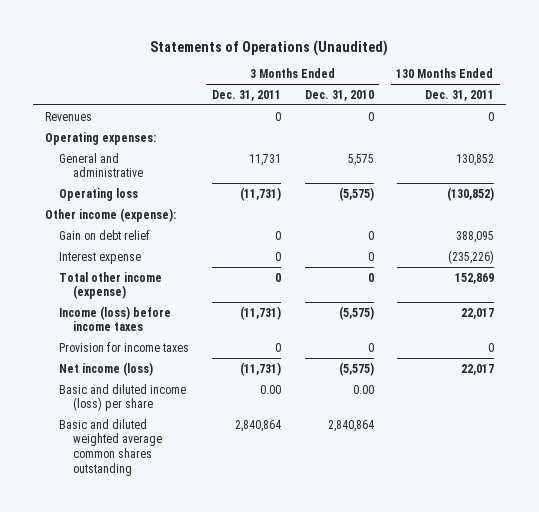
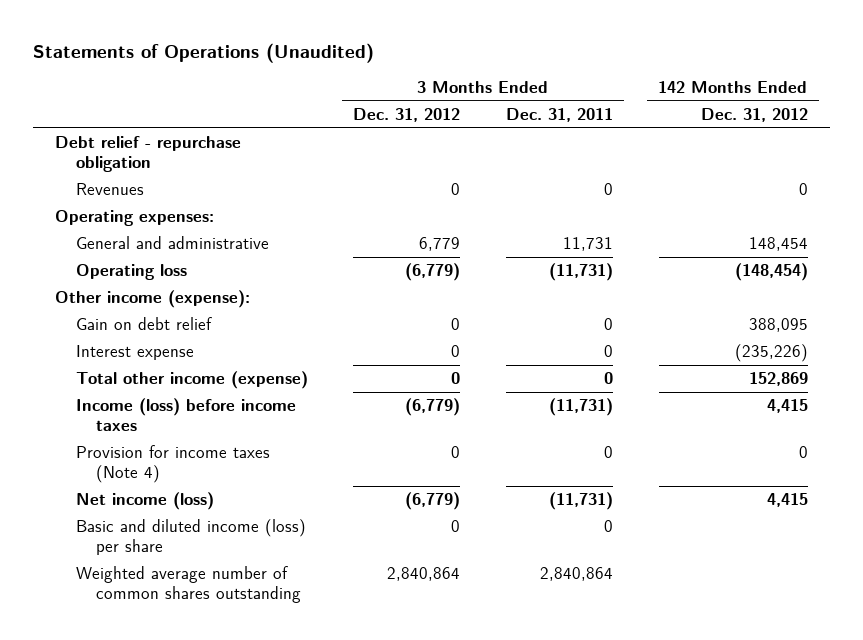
- | 3 Months Ended Dec. 31, 2011 | 3 Months Ended Dec. 31, 2010 | 130 Months Ended Dec. 31, 2011
+ | 3 Months Ended Dec. 31, 2012 | 3 Months Ended Dec. 31, 2011 | 142 Months Ended Dec. 31, 2012
+ Debt relief - repurchase obligation
- Provision for income taxes | 0 | 0 | 0
+ Provision for income taxes (Note 4) | 0 | 0 | 0
- Basic and diluted income (loss) per share | 0.00 | 0.00 |
- Basic and diluted weighted average common shares outstanding | 2,840,864 | 2,840,864 |
+ Basic and diluted income (loss) per share | 0 | 0 |
+ Weighted average number of common shares outstanding | 2,840,864 | 2,840,864 |

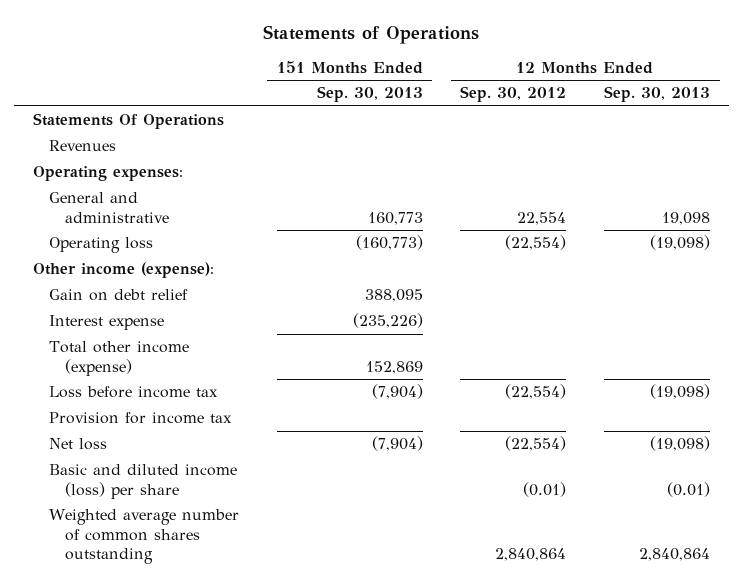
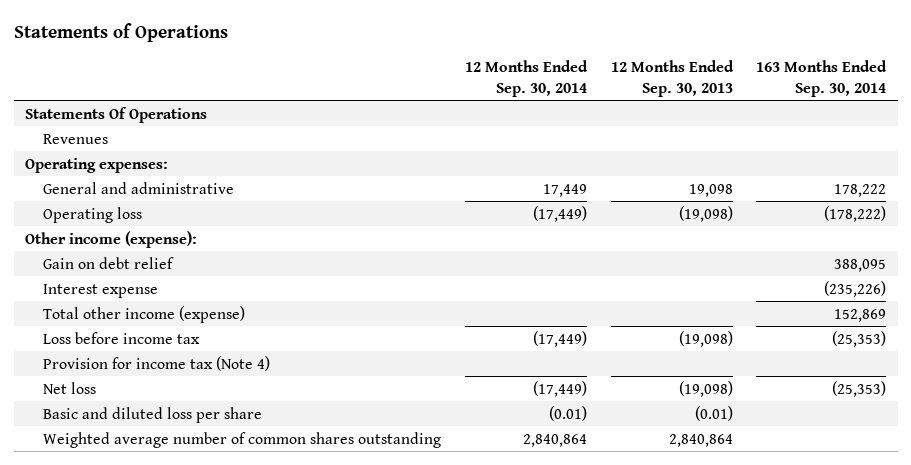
- | 151 Months Ended Sep. 30, 2013 | 12 Months Ended Sep. 30, 2012 | 12 Months Ended Sep. 30, 2013
+ | 12 Months Ended Sep. 30, 2014 | 12 Months Ended Sep. 30, 2013 | 163 Months Ended Sep. 30, 2014
- Provision for income tax
+ Provision for income tax (Note 4)
- Basic and diluted income (loss) per share | | (0.01) | (0.01)
+ Basic and diluted loss per share | (0.01) | (0.01) |

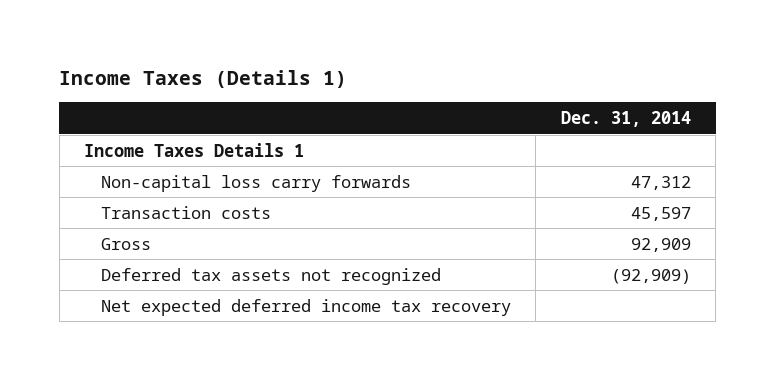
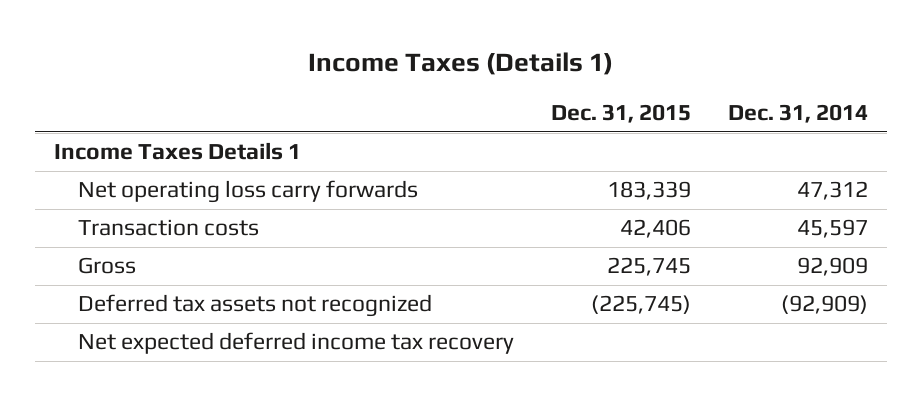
- | Dec. 31, 2014
+ | Dec. 31, 2015 | Dec. 31, 2014
- Non-capital loss carry forwards | 47,312
+ Net operating loss carry forwards | 183,339 | 47,312

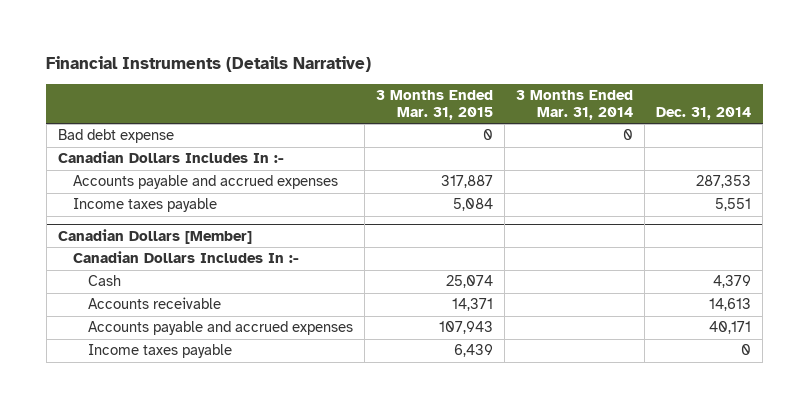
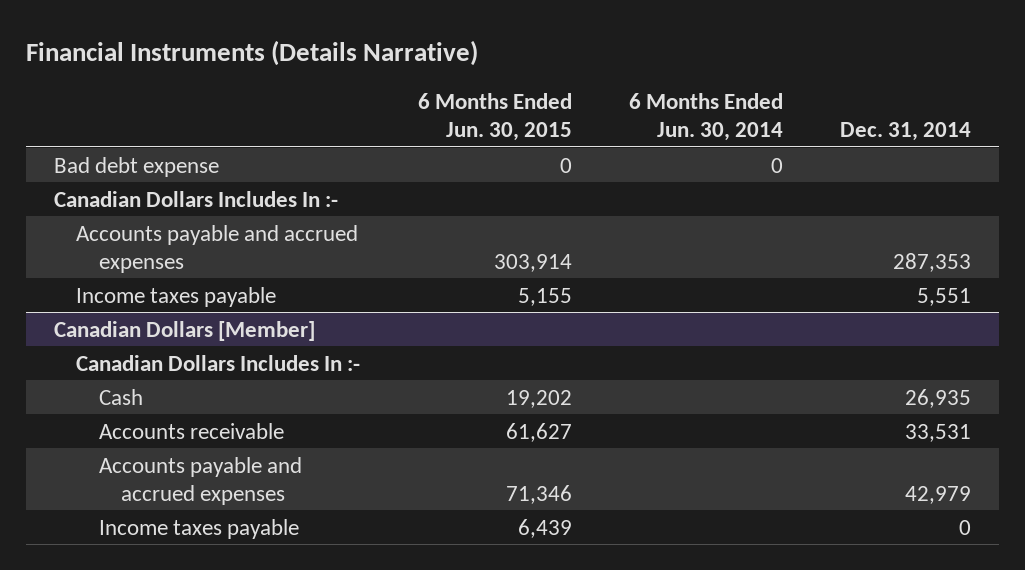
- | 3 Months Ended Mar. 31, 2015 | 3 Months Ended Mar. 31, 2014 | Dec. 31, 2014
+ | 6 Months Ended Jun. 30, 2015 | 6 Months Ended Jun. 30, 2014 | Dec. 31, 2014
@ Canadian Dollars [Member]
- Cash | 25,074 | | 4,379
- Accounts receivable | 14,371 | | 14,613
- Accounts payable and accrued expenses | 107,943 | | 40,171
+ Cash | 19,202 | | 26,935
+ Accounts receivable | 61,627 | | 33,531
+ Accounts payable and accrued expenses | 71,346 | | 42,979

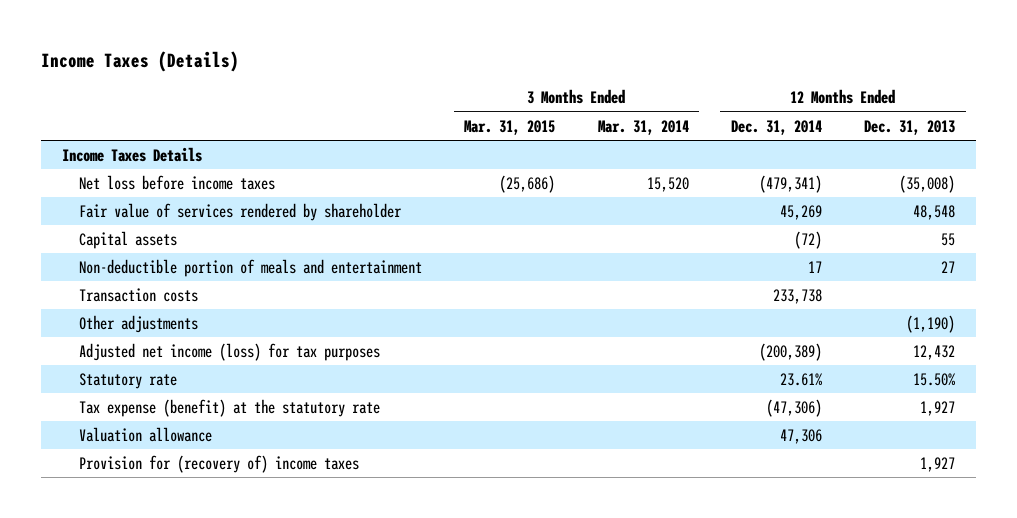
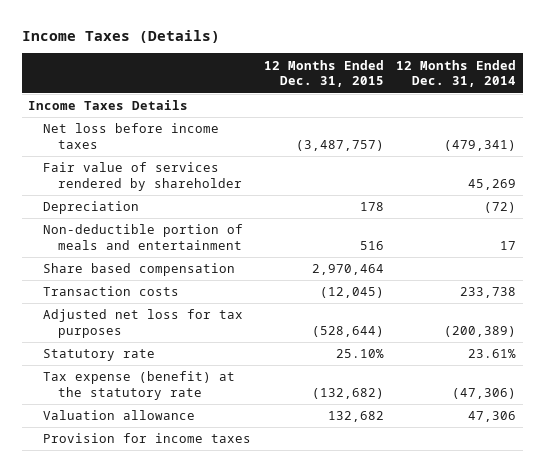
- | 3 Months Ended Mar. 31, 2015 | 3 Months Ended Mar. 31, 2014 | 12 Months Ended Dec. 31, 2014 | 12 Months Ended Dec. 31, 2013
+ | 12 Months Ended Dec. 31, 2015 | 12 Months Ended Dec. 31, 2014
- Capital assets | | | (72) | 55
+ Depreciation | 178 | (72)
+ Share based compensation | 2,970,464 |
- Other adjustments | | | | (1,190)
- Adjusted net income (loss) for tax purposes | | | (200,389) | 12,432
+ Adjusted net loss for tax purposes | (528,644) | (200,389)
- Provision for (recovery of) income taxes | | | | 1,927
+ Provision for income taxes

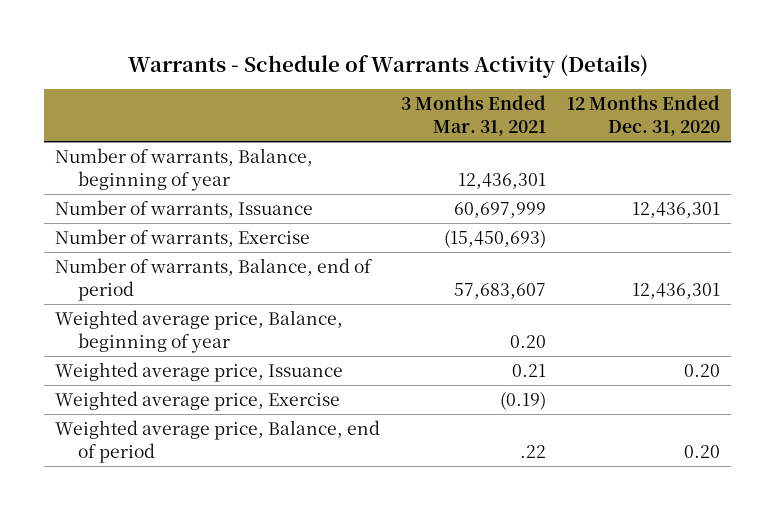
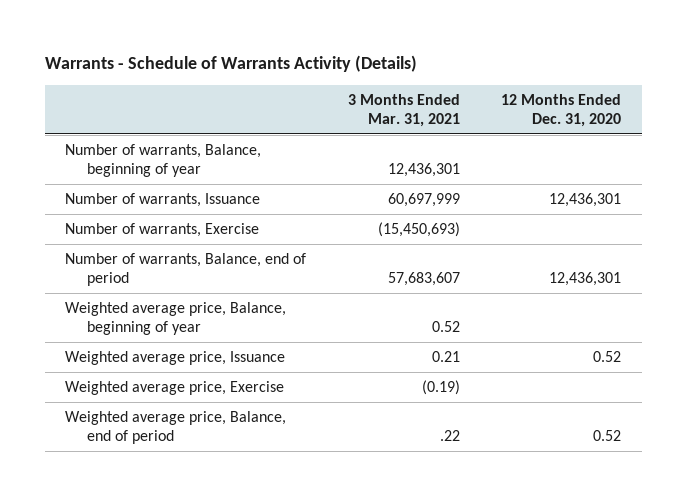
- Weighted average price, Balance, beginning of year | 0.20 |
- Weighted average price, Issuance | 0.21 | 0.20
+ Weighted average price, Balance, beginning of year | 0.52 |
+ Weighted average price, Issuance | 0.21 | 0.52
- Weighted average price, Balance, end of period | .22 | 0.20
+ Weighted average price, Balance, end of period | .22 | 0.52

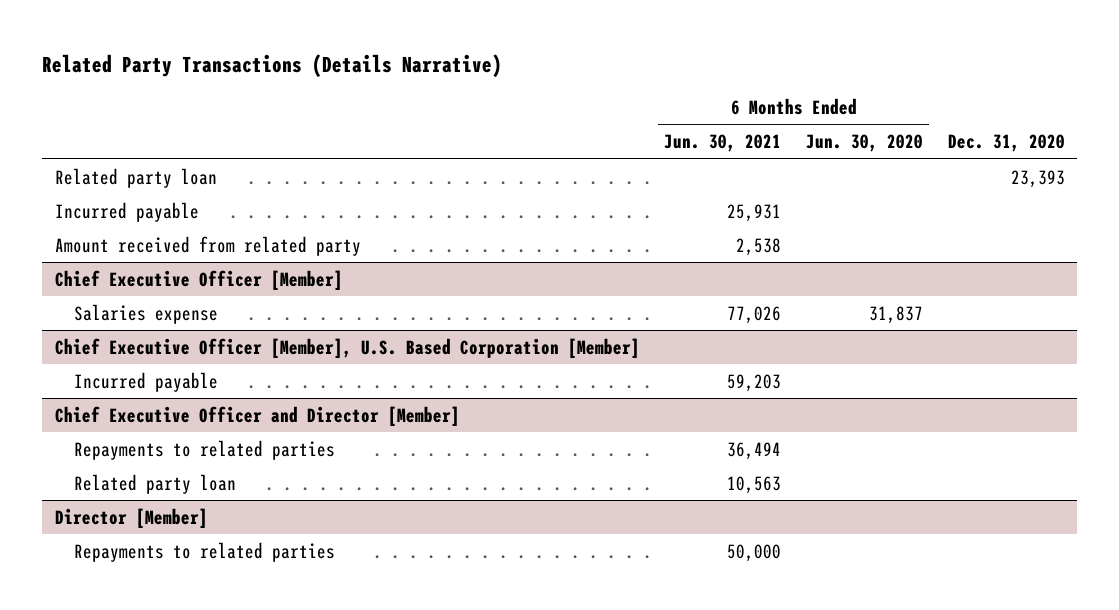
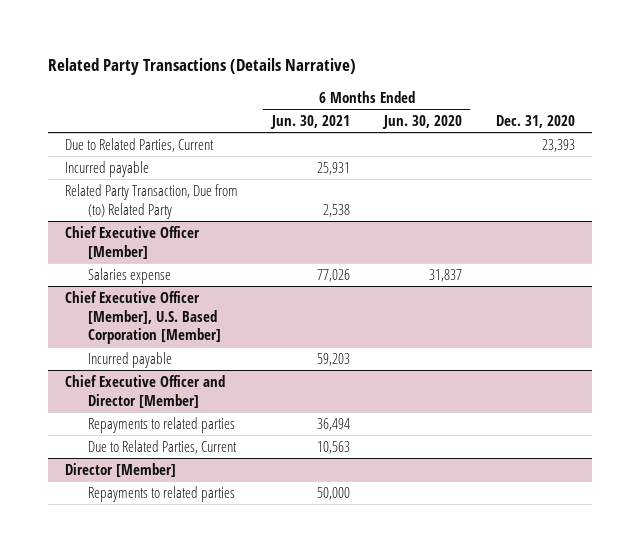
- Related party loan | | | 23,393
+ Due to Related Parties, Current | | | 23,393
- Amount received from related party | 2,538 | |
+ Related Party Transaction, Due from (to) Related Party | 2,538 | |
@ Chief Executive Officer and Director [Member]
- Related party loan | 10,563 | |
+ Due to Related Parties, Current | 10,563 | |

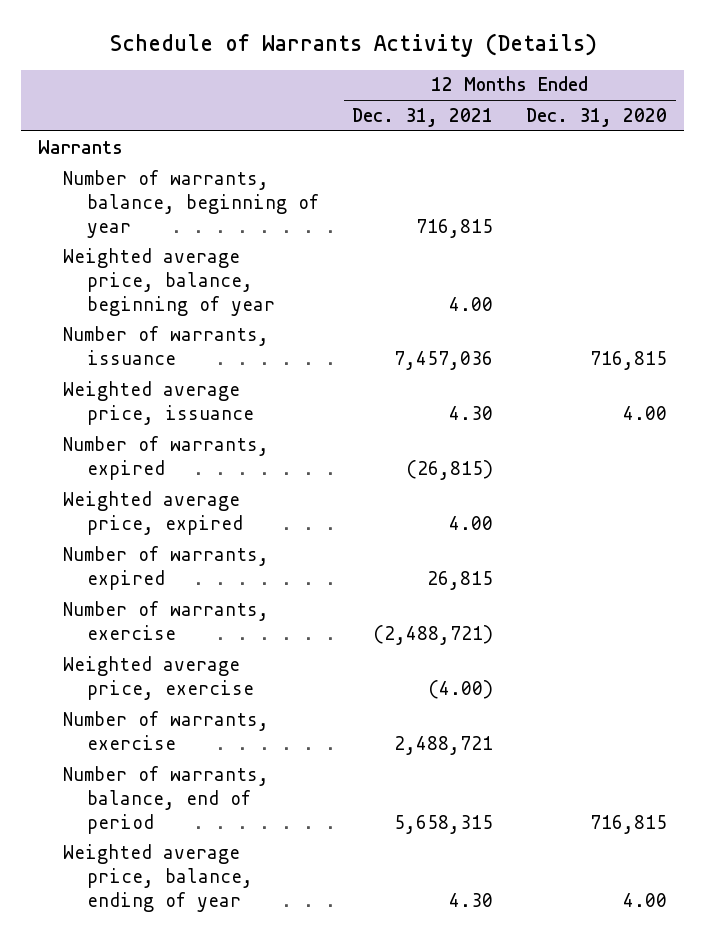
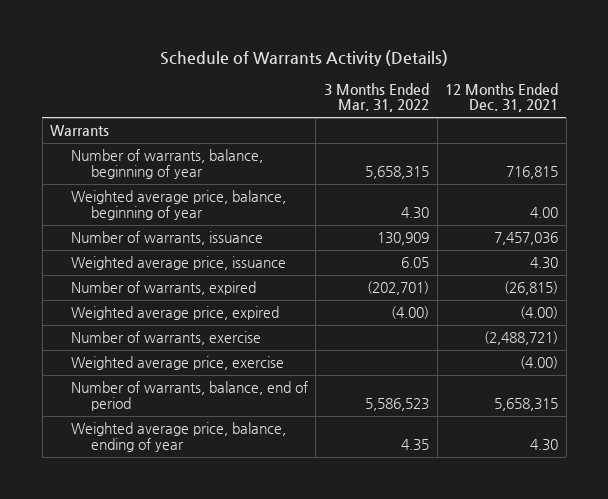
- | 12 Months Ended Dec. 31, 2021 | 12 Months Ended Dec. 31, 2020
+ | 3 Months Ended Mar. 31, 2022 | 12 Months Ended Dec. 31, 2021
- Weighted average price, expired | 4.00 |
- Number of warrants, expired | 26,815 |
+ Weighted average price, expired | (4.00) | (4.00)
- Number of warrants, exercise | 2,488,721 |

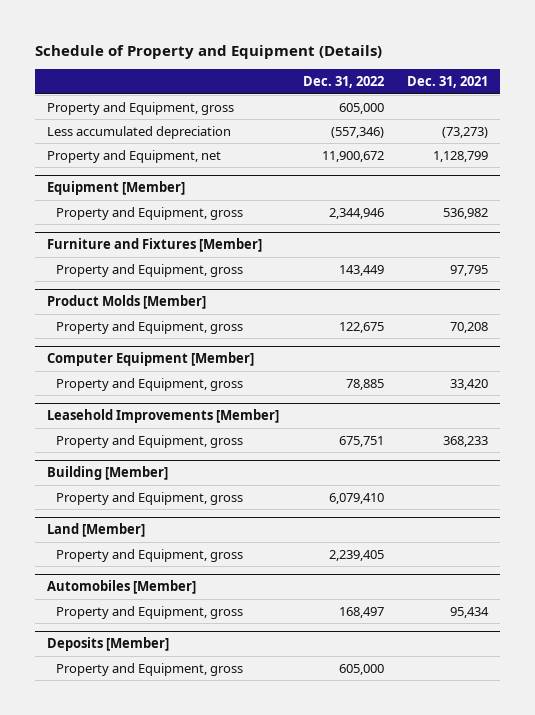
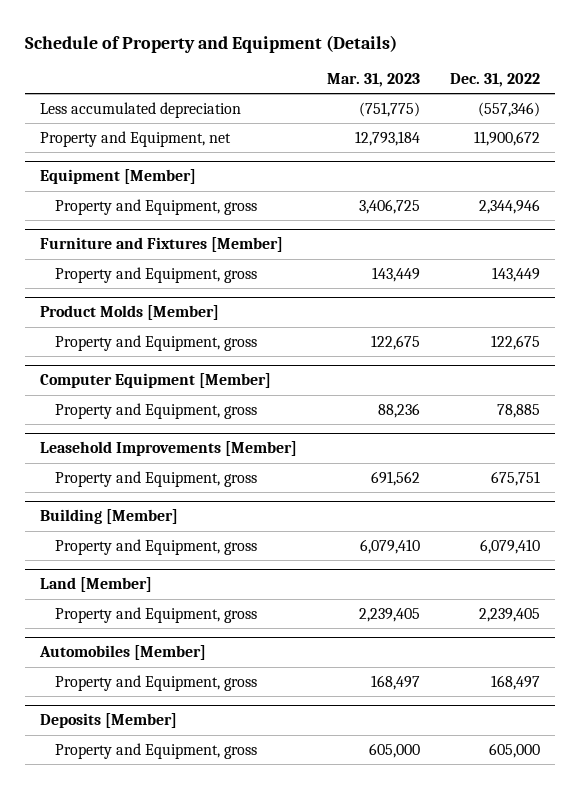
- | Dec. 31, 2022 | Dec. 31, 2021
+ | Mar. 31, 2023 | Dec. 31, 2022
- Property and Equipment, gross | 605,000 |

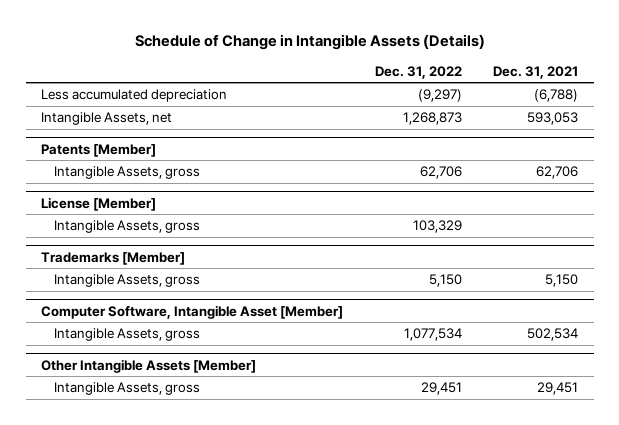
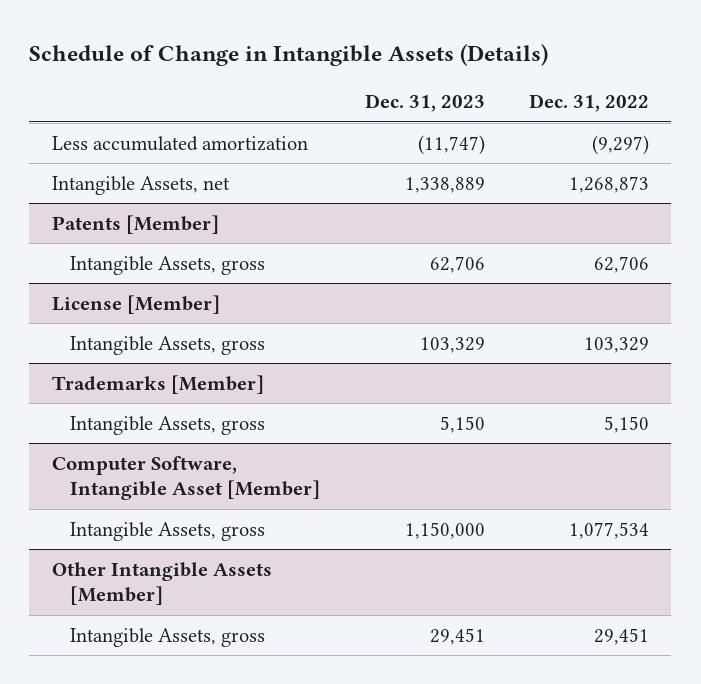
- | Dec. 31, 2022 | Dec. 31, 2021
+ | Dec. 31, 2023 | Dec. 31, 2022
- Less accumulated depreciation | (9,297) | (6,788)
+ Less accumulated amortization | (11,747) | (9,297)

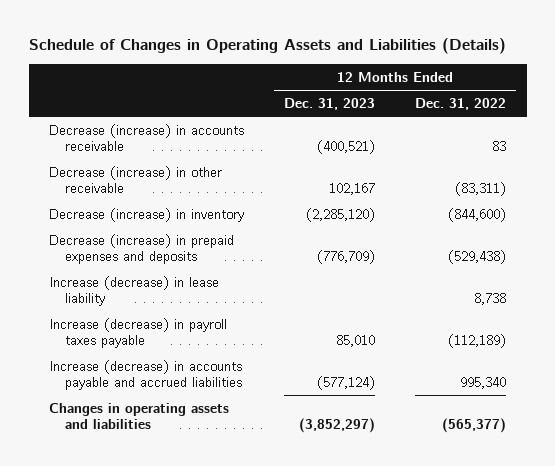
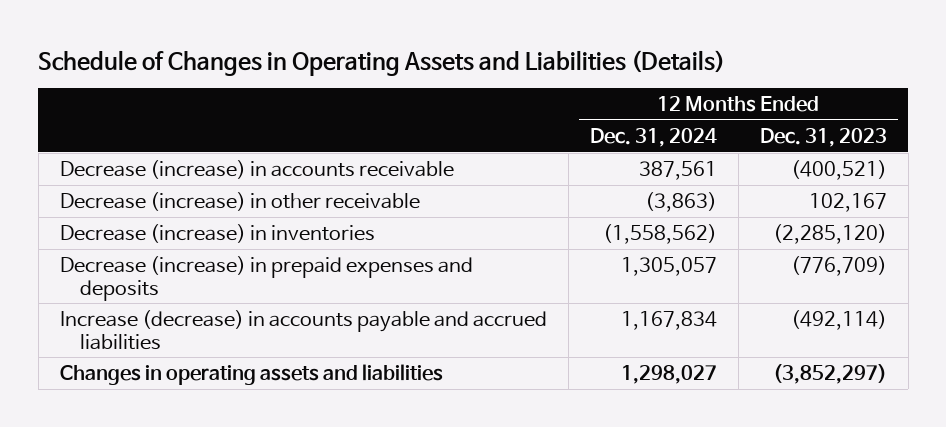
- | 12 Months Ended Dec. 31, 2023 | 12 Months Ended Dec. 31, 2022
+ | 12 Months Ended Dec. 31, 2024 | 12 Months Ended Dec. 31, 2023
- Decrease (increase) in inventory | (2,285,120) | (844,600)
+ Decrease (increase) in inventories | (1,558,562) | (2,285,120)
- Increase (decrease) in lease liability | | 8,738
- Increase (decrease) in payroll taxes payable | 85,010 | (112,189)
- Increase (decrease) in accounts payable and accrued liabilities | (577,124) | 995,340
+ Increase (decrease) in accounts payable and accrued liabilities | 1,167,834 | (492,114)

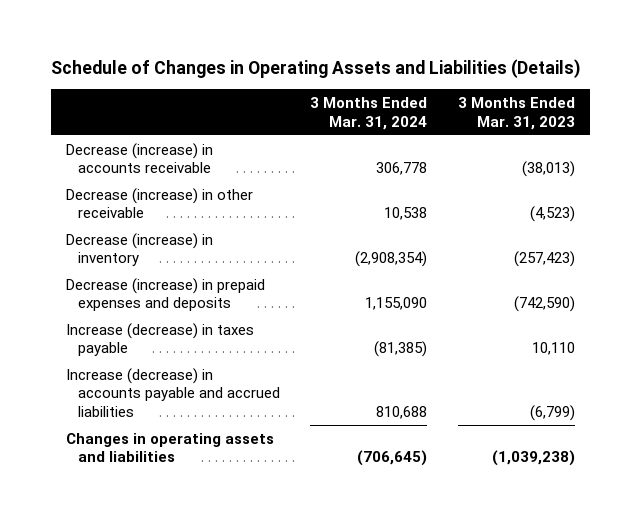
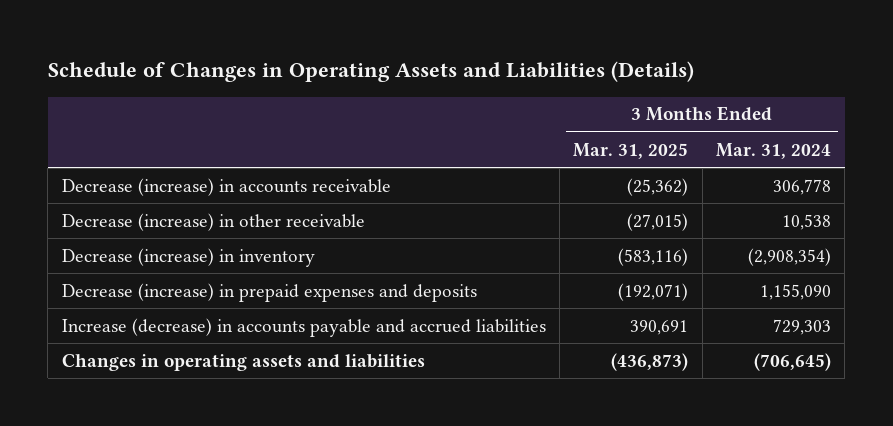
- | 3 Months Ended Mar. 31, 2024 | 3 Months Ended Mar. 31, 2023
+ | 3 Months Ended Mar. 31, 2025 | 3 Months Ended Mar. 31, 2024
- Increase (decrease) in taxes payable | (81,385) | 10,110
- Increase (decrease) in accounts payable and accrued liabilities | 810,688 | (6,799)
+ Increase (decrease) in accounts payable and accrued liabilities | 390,691 | 729,303

